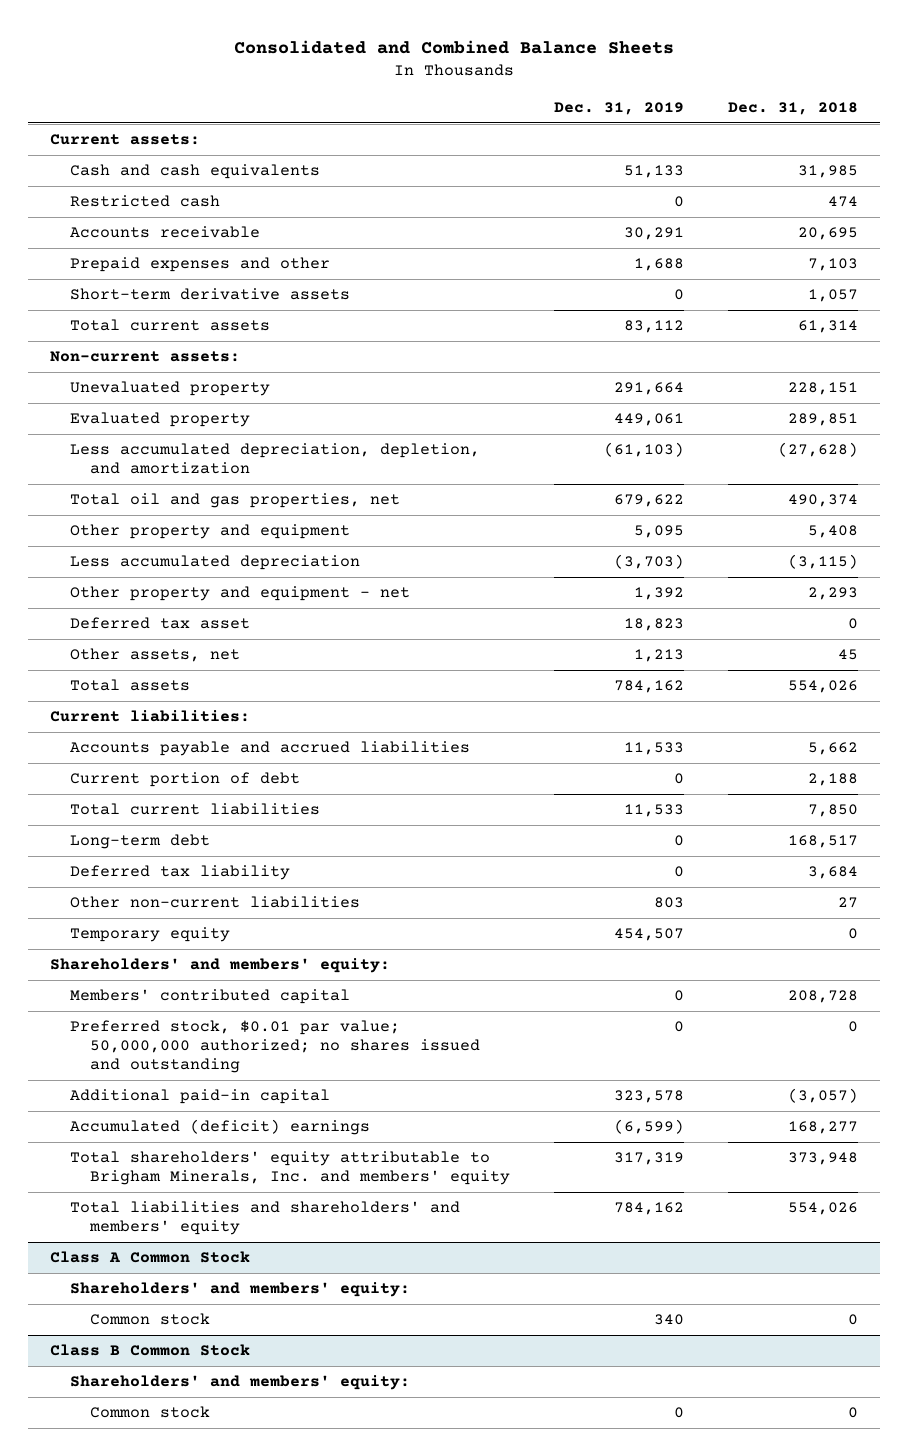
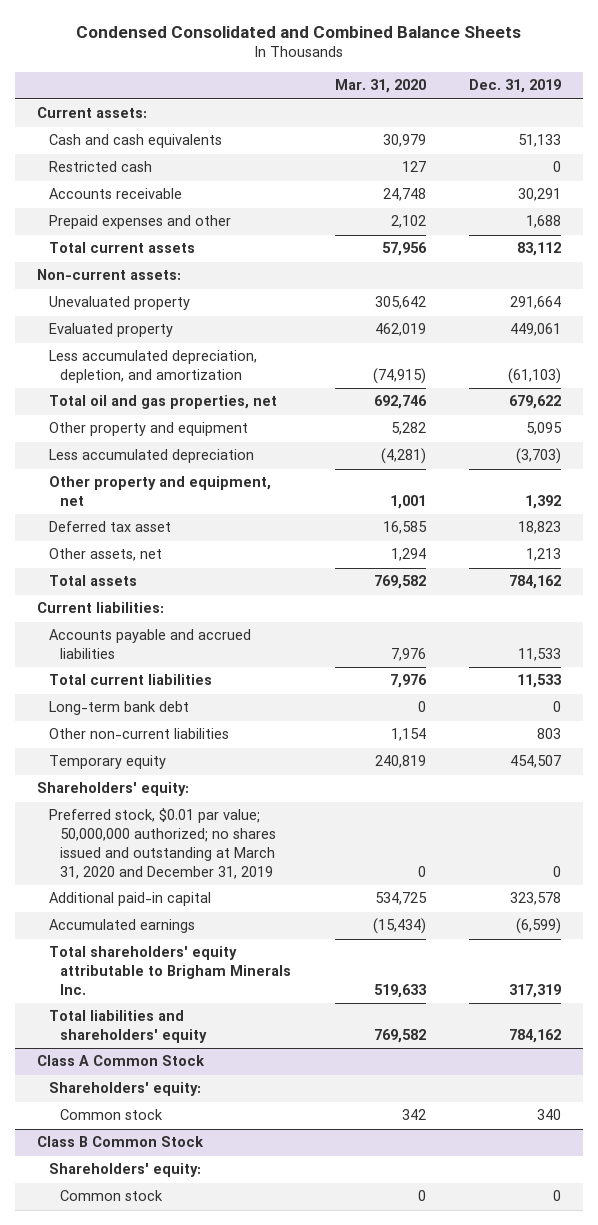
- Consolidated and Combined Balance Sheets
+ Condensed Consolidated and Combined Balance Sheets
- | Dec. 31, 2019 | Dec. 31, 2018
+ | Mar. 31, 2020 | Dec. 31, 2019
- Short-term derivative assets | 0 | 1,057
- Other property and equipment - net | 1,392 | 2,293
+ Other property and equipment, net | 1,001 | 1,392
- Current portion of debt | 0 | 2,188
- Long-term debt | 0 | 168,517
- Deferred tax liability | 0 | 3,684
+ Long-term bank debt | 0 | 0
- Shareholders' and members' equity:
- Members' contributed capital | 0 | 208,728
- Preferred stock, $0.01 par value; 50,000,000 authorized; no shares issued and outstanding | 0 | 0
+ Shareholders' equity:
+ Preferred stock, $0.01 par value; 50,000,000 authorized; no shares issued and outstanding at March 31, 2020 and December 31, 2019 | 0 | 0
- Accumulated (deficit) earnings | (6,599) | 168,277
- Total shareholders' equity attributable to Brigham Minerals, Inc. and members' equity | 317,319 | 373,948
- Total liabilities and shareholders' and members' equity | 784,162 | 554,026
+ Accumulated earnings | (15,434) | (6,599)
+ Total shareholders' equity attributable to Brigham Minerals Inc. | 519,633 | 317,319
+ Total liabilities and shareholders' equity | 769,582 | 784,162
@ Class A Common Stock
- Shareholders' and members' equity:
+ Shareholders' equity:
@ Class B Common Stock
- Shareholders' and members' equity:
+ Shareholders' equity:

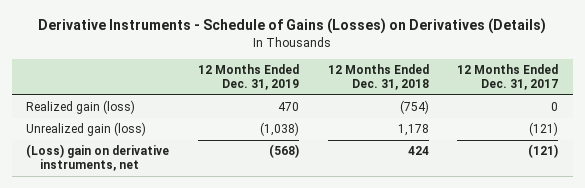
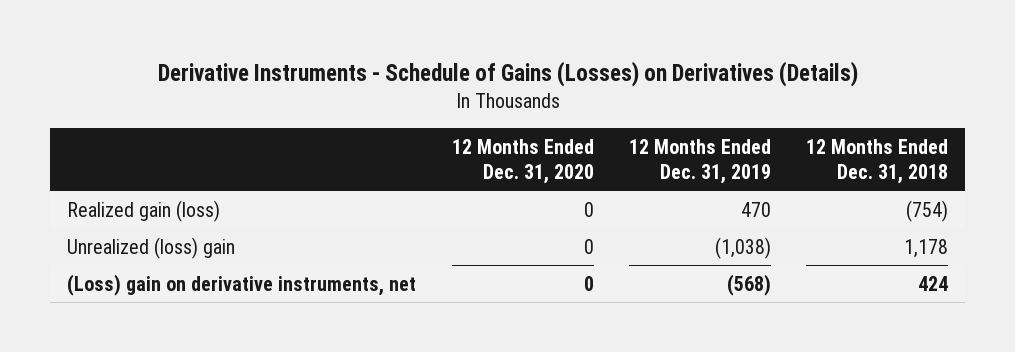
- | 12 Months Ended Dec. 31, 2019 | 12 Months Ended Dec. 31, 2018 | 12 Months Ended Dec. 31, 2017
+ | 12 Months Ended Dec. 31, 2020 | 12 Months Ended Dec. 31, 2019 | 12 Months Ended Dec. 31, 2018
- Unrealized gain (loss) | (1,038) | 1,178 | (121)
+ Unrealized (loss) gain | 0 | (1,038) | 1,178

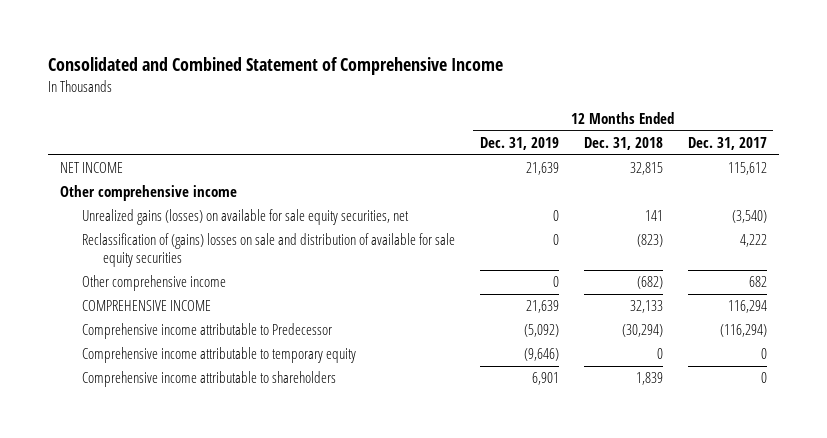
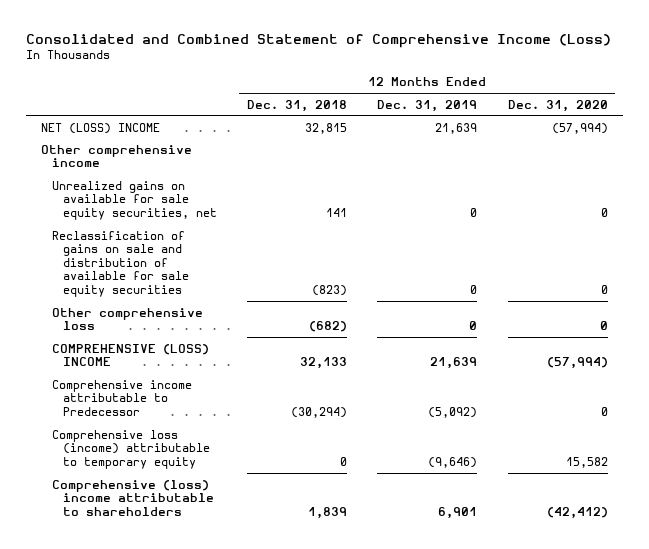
- Consolidated and Combined Statement of Comprehensive Income
+ Consolidated and Combined Statement of Comprehensive Income (Loss)
- | 12 Months Ended Dec. 31, 2019 | 12 Months Ended Dec. 31, 2018 | 12 Months Ended Dec. 31, 2017
+ | 12 Months Ended Dec. 31, 2018 | 12 Months Ended Dec. 31, 2019 | 12 Months Ended Dec. 31, 2020
- NET INCOME | 21,639 | 32,815 | 115,612
+ NET (LOSS) INCOME | 32,815 | 21,639 | (57,994)
- Unrealized gains (losses) on available for sale equity securities, net | 0 | 141 | (3,540)
- Reclassification of (gains) losses on sale and distribution of available for sale equity securities | 0 | (823) | 4,222
- Other comprehensive income | 0 | (682) | 682
- COMPREHENSIVE INCOME | 21,639 | 32,133 | 116,294
+ Unrealized gains on available for sale equity securities, net | 141 | 0 | 0
+ Reclassification of gains on sale and distribution of available for sale equity securities | (823) | 0 | 0
+ Other comprehensive loss | (682) | 0 | 0
+ COMPREHENSIVE (LOSS) INCOME | 32,133 | 21,639 | (57,994)
- Comprehensive income attributable to temporary equity | (9,646) | 0 | 0
- Comprehensive income attributable to shareholders | 6,901 | 1,839 | 0
+ Comprehensive loss (income) attributable to temporary equity | 0 | (9,646) | 15,582
+ Comprehensive (loss) income attributable to shareholders | 1,839 | 6,901 | (42,412)

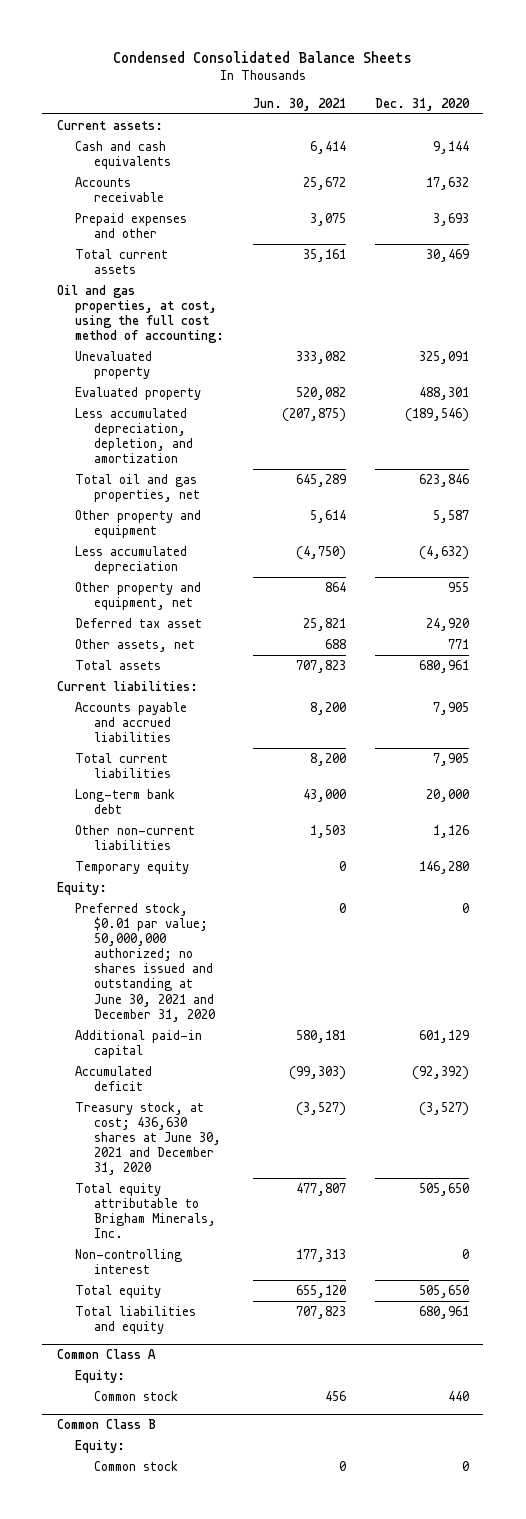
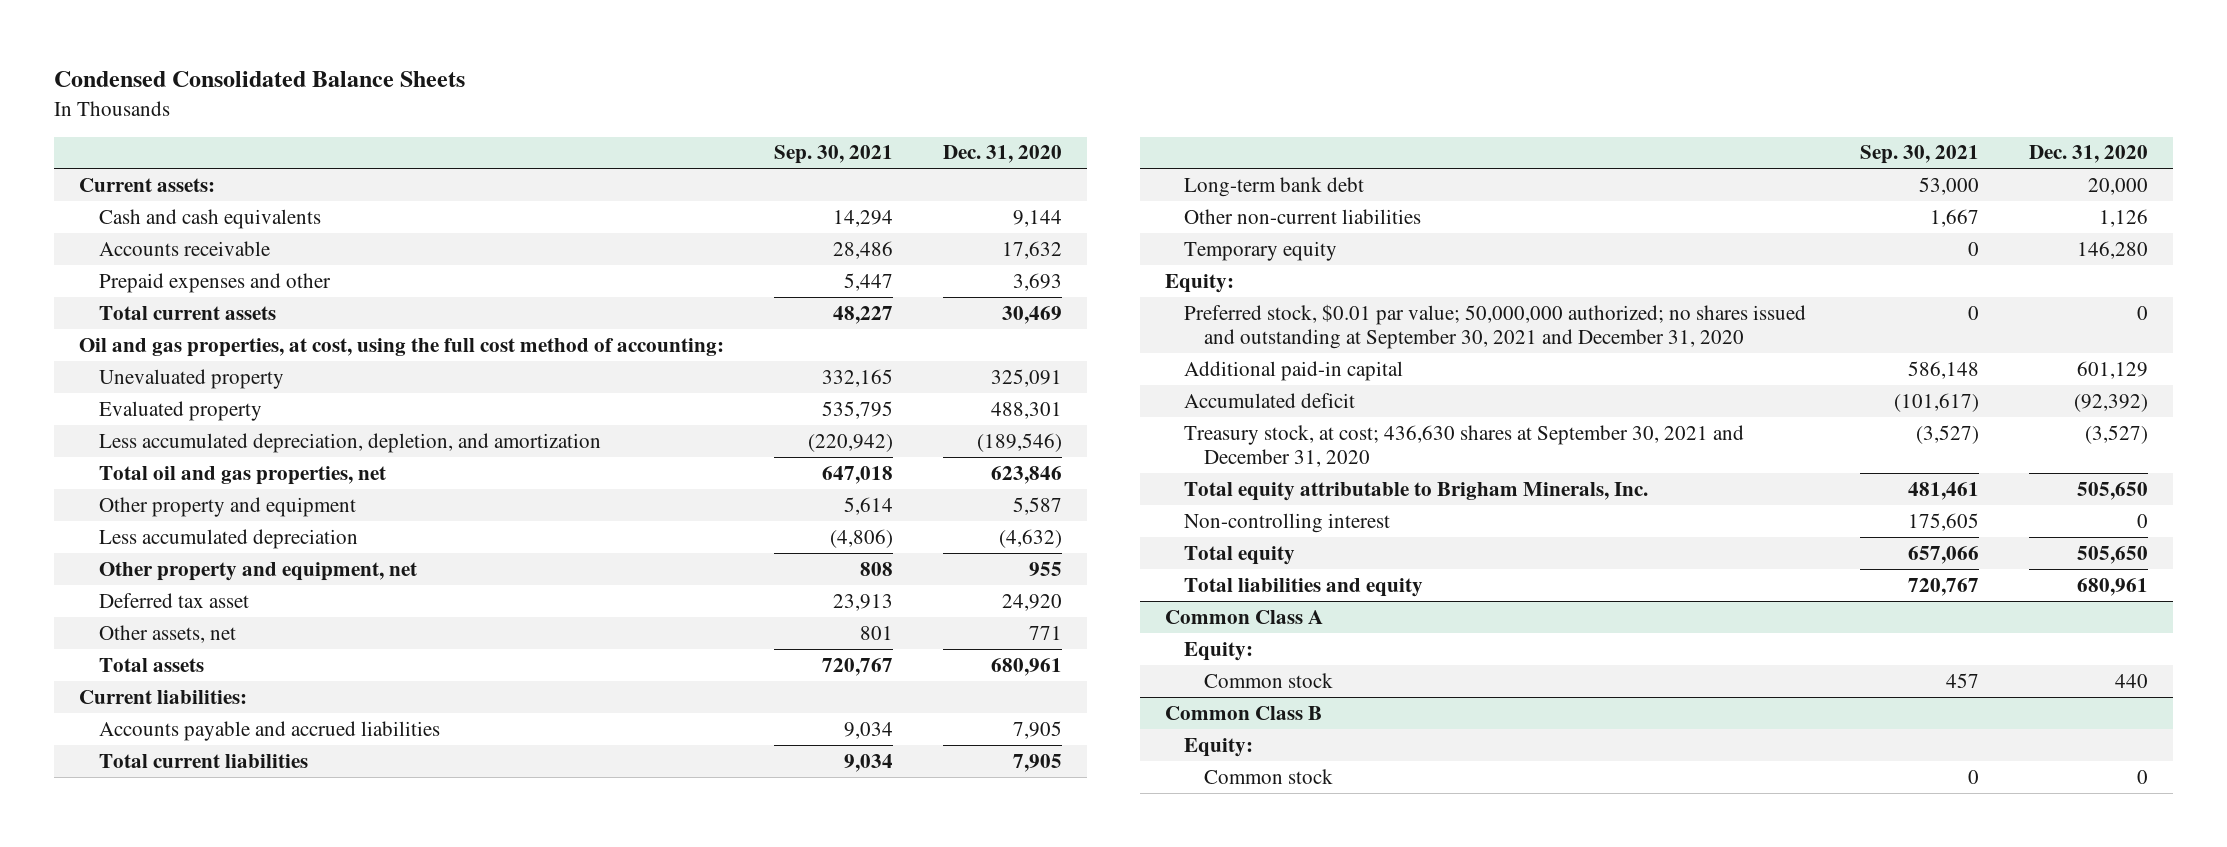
- | Jun. 30, 2021 | Dec. 31, 2020
+ | Sep. 30, 2021 | Dec. 31, 2020
- Preferred stock, $0.01 par value; 50,000,000 authorized; no shares issued and outstanding at June 30, 2021 and December 31, 2020 | 0 | 0
+ Preferred stock, $0.01 par value; 50,000,000 authorized; no shares issued and outstanding at September 30, 2021 and December 31, 2020 | 0 | 0
- Treasury stock, at cost; 436,630 shares at June 30, 2021 and December 31, 2020 | (3,527) | (3,527)
+ Treasury stock, at cost; 436,630 shares at September 30, 2021 and December 31, 2020 | (3,527) | (3,527)

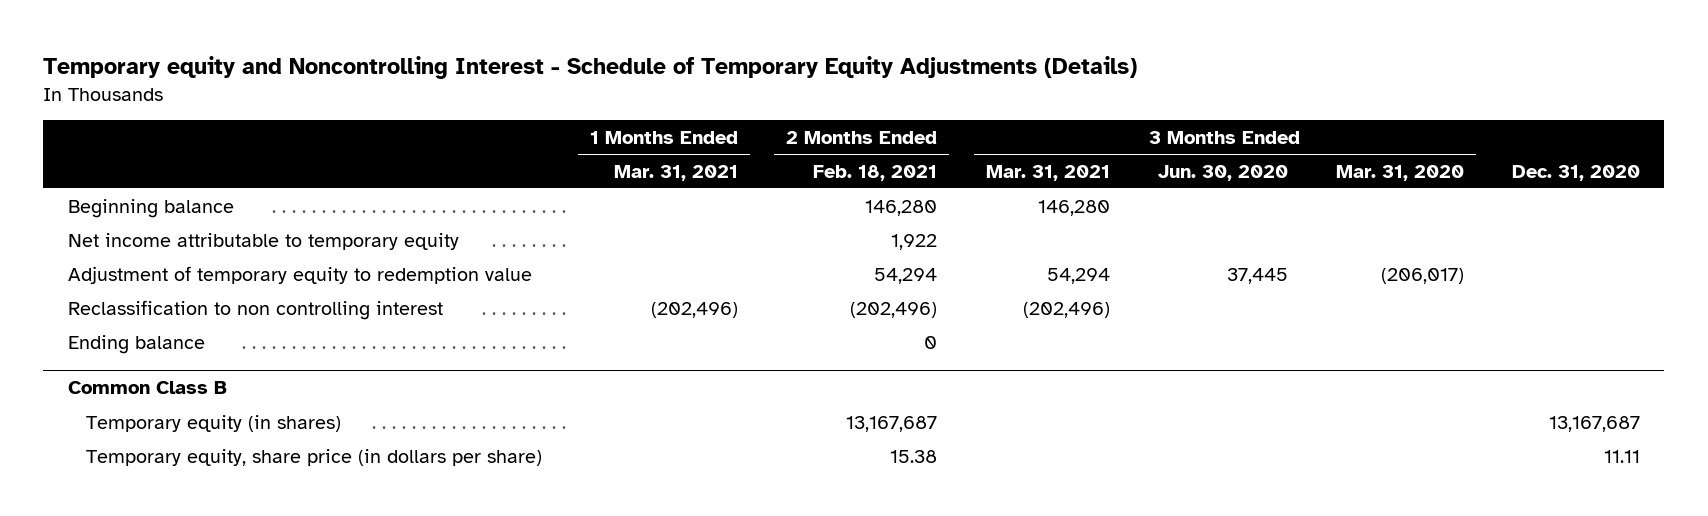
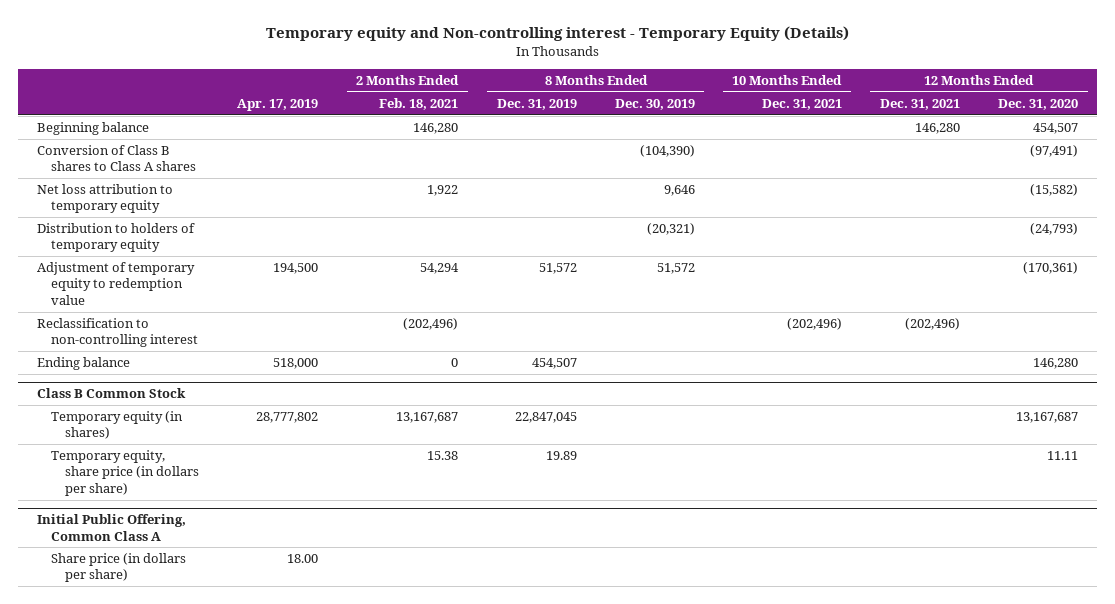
- Temporary equity and Noncontrolling Interest - Schedule of Temporary Equity Adjustments (Details)
+ Temporary equity and Non-controlling interest - Temporary Equity (Details)
- | 1 Months Ended Mar. 31, 2021 | 2 Months Ended Feb. 18, 2021 | 3 Months Ended Mar. 31, 2021 | 3 Months Ended Jun. 30, 2020 | 3 Months Ended Mar. 31, 2020 | Dec. 31, 2020
+ | Apr. 17, 2019 | 2 Months Ended Feb. 18, 2021 | 8 Months Ended Dec. 31, 2019 | 8 Months Ended Dec. 30, 2019 | 10 Months Ended Dec. 31, 2021 | 12 Months Ended Dec. 31, 2021 | 12 Months Ended Dec. 31, 2020
- Net income attributable to temporary equity | | 1,922 | | | |
+ Conversion of Class B shares to Class A shares | | | | (104,390) | | | (97,491)
+ Net loss attribution to temporary equity | | 1,922 | | 9,646 | | | (15,582)
+ Distribution to holders of temporary equity | | | | (20,321) | | | (24,793)
- Reclassification to non controlling interest | (202,496) | (202,496) | (202,496) | | |
+ Reclassification to non-controlling interest | | (202,496) | | | (202,496) | (202,496) |
- Common Class B
+ Class B Common Stock
+ Initial Public Offering, Common Class A
+ Share price (in dollars per share) | 18.00 | | | | | |

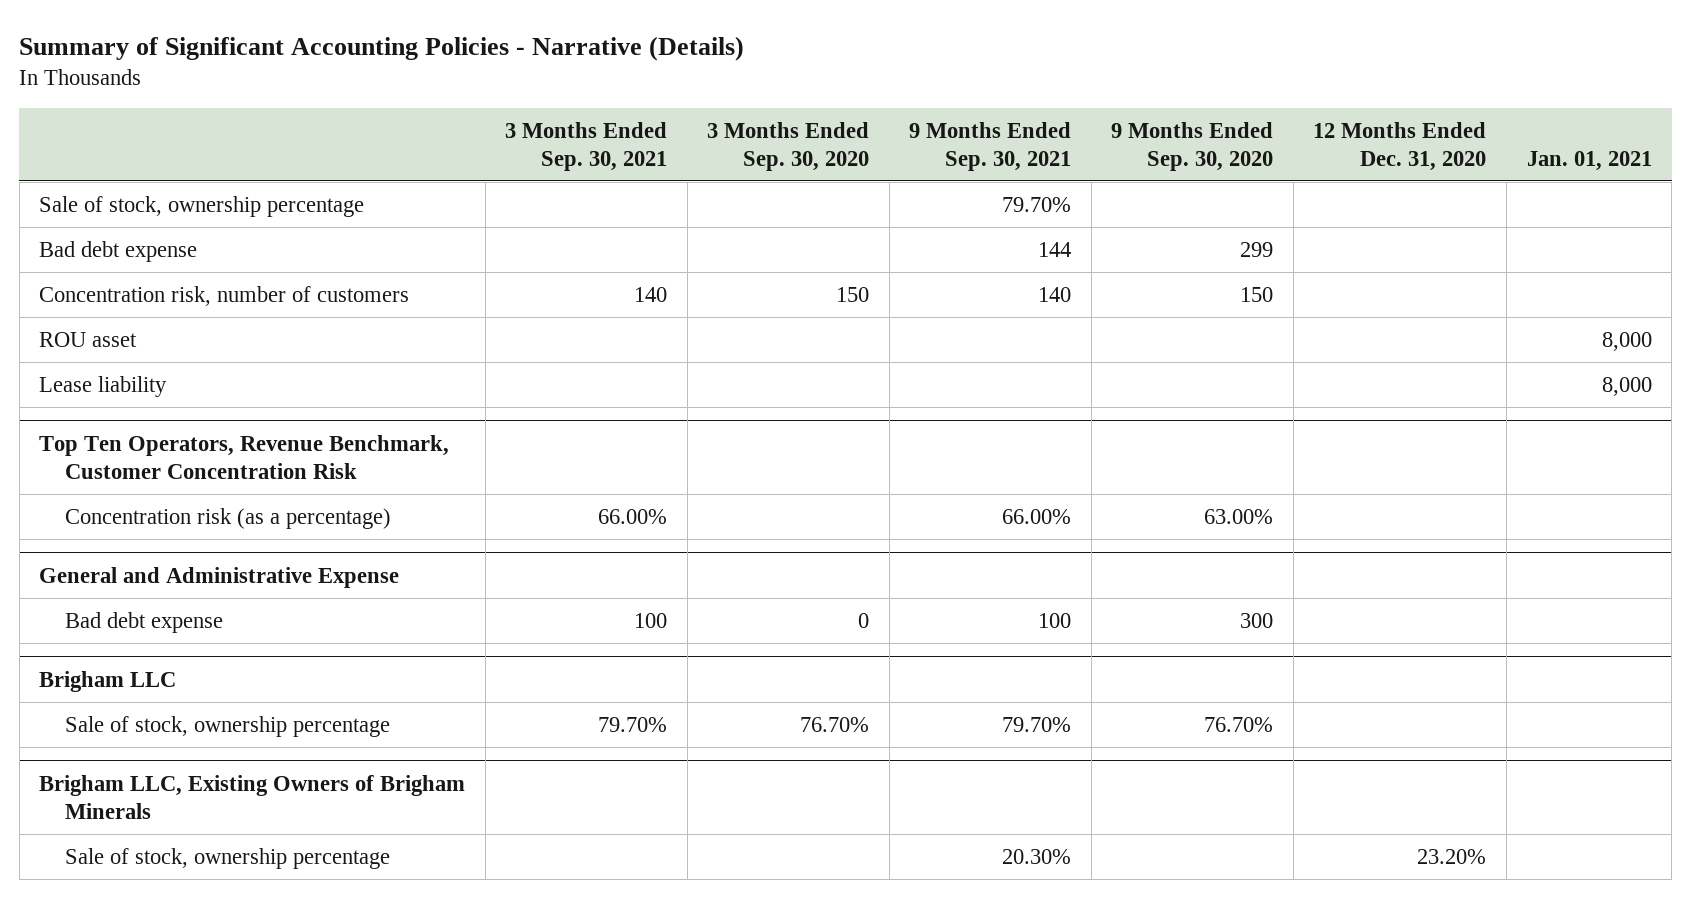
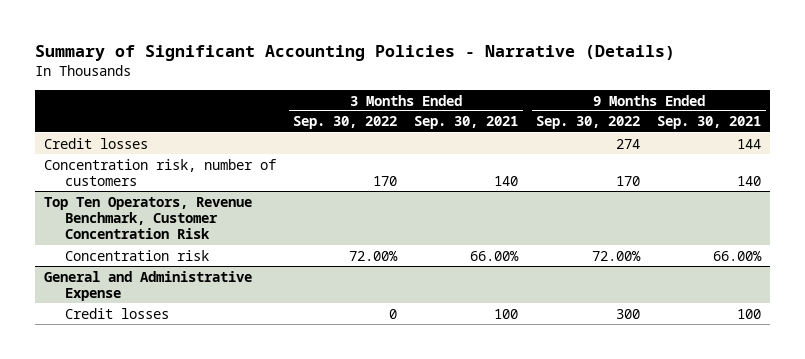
- | 3 Months Ended Sep. 30, 2021 | 3 Months Ended Sep. 30, 2020 | 9 Months Ended Sep. 30, 2021 | 9 Months Ended Sep. 30, 2020 | 12 Months Ended Dec. 31, 2020 | Jan. 01, 2021
+ | 3 Months Ended Sep. 30, 2022 | 3 Months Ended Sep. 30, 2021 | 9 Months Ended Sep. 30, 2022 | 9 Months Ended Sep. 30, 2021
- Sale of stock, ownership percentage | | | 79.70% | | |
- Bad debt expense | | | 144 | 299 | |
+ Credit losses | | | 274 | 144
- ROU asset | | | | | | 8,000
- Lease liability | | | | | | 8,000
@ Top Ten Operators, Revenue Benchmark, Customer Concentration Risk
- Concentration risk (as a percentage) | 66.00% | | 66.00% | 63.00% | |
+ Concentration risk | 72.00% | 66.00% | 72.00% | 66.00%
@ General and Administrative Expense
- Bad debt expense | 100 | 0 | 100 | 300 | |
- Brigham LLC
- Sale of stock, ownership percentage | 79.70% | 76.70% | 79.70% | 76.70% | |
- Brigham LLC, Existing Owners of Brigham Minerals
- Sale of stock, ownership percentage | | | 20.30% | | 23.20% |
@ General and Administrative Expense
+ Credit losses | 0 | 100 | 300 | 100

